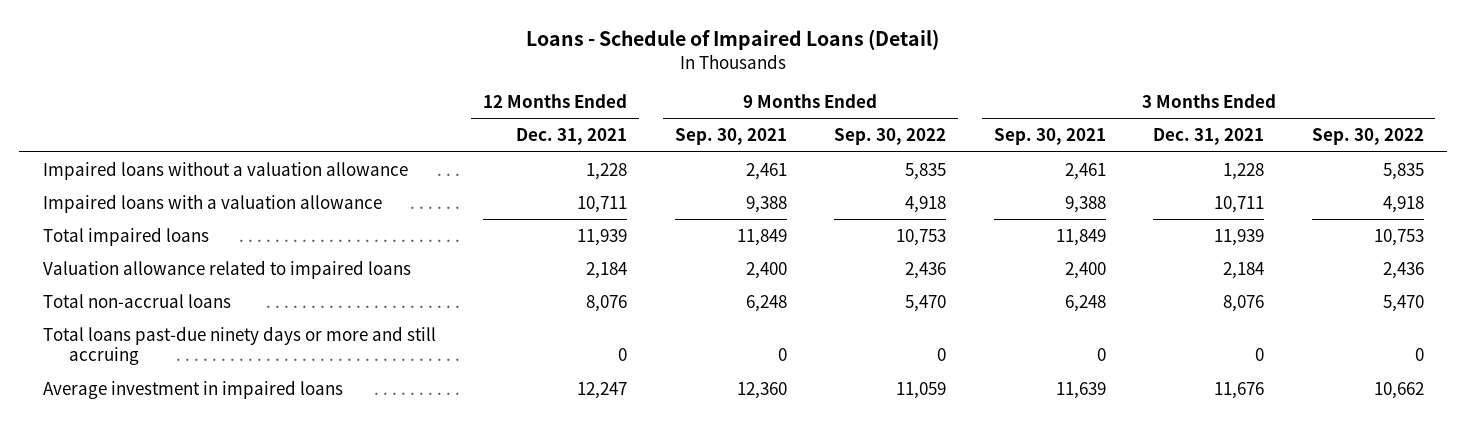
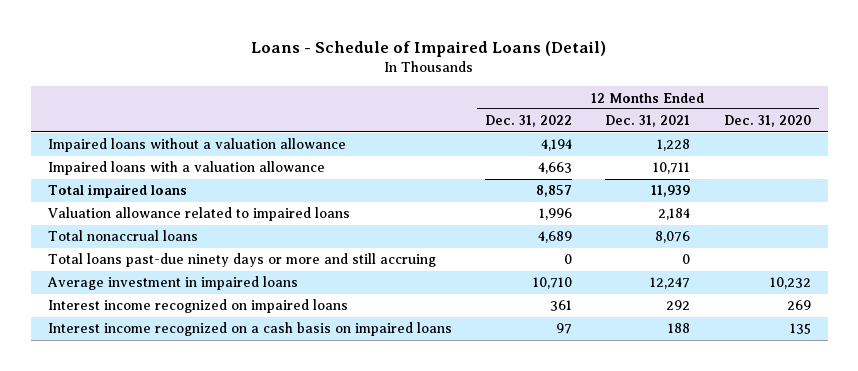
- | 12 Months Ended Dec. 31, 2021 | 9 Months Ended Sep. 30, 2021 | 9 Months Ended Sep. 30, 2022 | 3 Months Ended Sep. 30, 2021 | 3 Months Ended Dec. 31, 2021 | 3 Months Ended Sep. 30, 2022
+ | 12 Months Ended Dec. 31, 2022 | 12 Months Ended Dec. 31, 2021 | 12 Months Ended Dec. 31, 2020
- Total non-accrual loans | 8,076 | 6,248 | 5,470 | 6,248 | 8,076 | 5,470
+ Total nonaccrual loans | 4,689 | 8,076 |
+ Interest income recognized on impaired loans | 361 | 292 | 269
+ Interest income recognized on a cash basis on impaired loans | 97 | 188 | 135

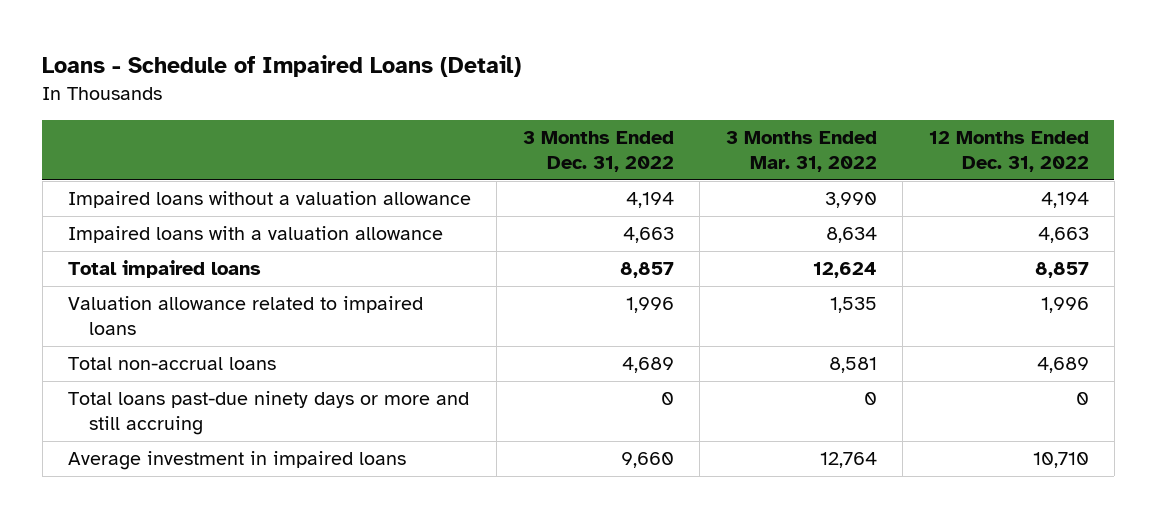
- | 12 Months Ended Dec. 31, 2022 | 12 Months Ended Dec. 31, 2021 | 12 Months Ended Dec. 31, 2020
+ | 3 Months Ended Dec. 31, 2022 | 3 Months Ended Mar. 31, 2022 | 12 Months Ended Dec. 31, 2022
- Total nonaccrual loans | 4,689 | 8,076 |
+ Total non-accrual loans | 4,689 | 8,581 | 4,689
- Interest income recognized on impaired loans | 361 | 292 | 269
- Interest income recognized on a cash basis on impaired loans | 97 | 188 | 135

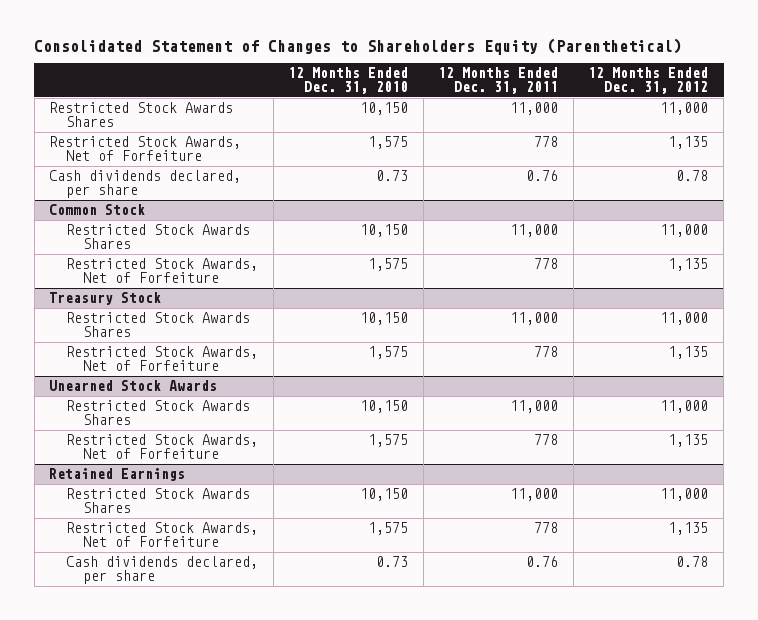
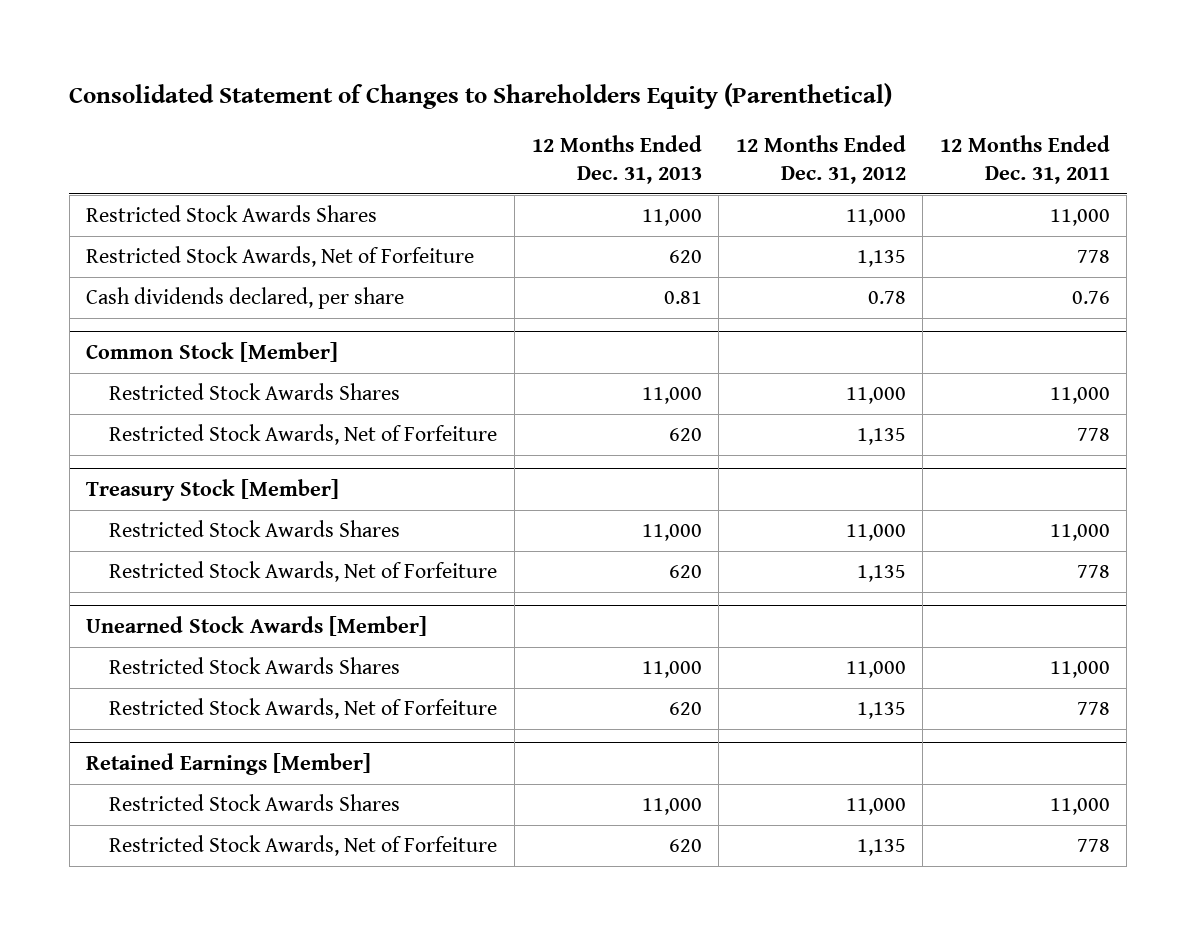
- | 12 Months Ended Dec. 31, 2010 | 12 Months Ended Dec. 31, 2011 | 12 Months Ended Dec. 31, 2012
+ | 12 Months Ended Dec. 31, 2013 | 12 Months Ended Dec. 31, 2012 | 12 Months Ended Dec. 31, 2011
- Common Stock
+ Common Stock [Member]
- Treasury Stock
+ Treasury Stock [Member]
- Unearned Stock Awards
+ Unearned Stock Awards [Member]
- Retained Earnings
+ Retained Earnings [Member]
- Cash dividends declared, per share | 0.73 | 0.76 | 0.78

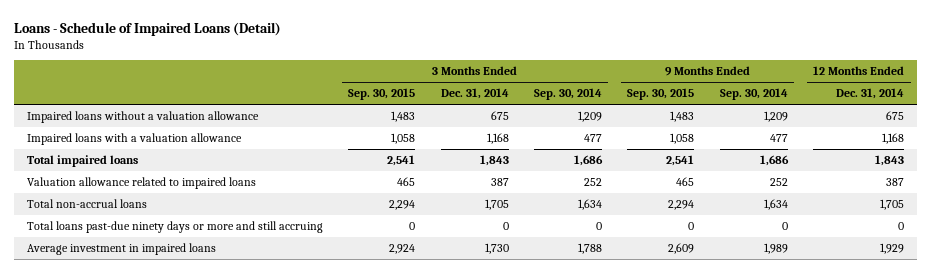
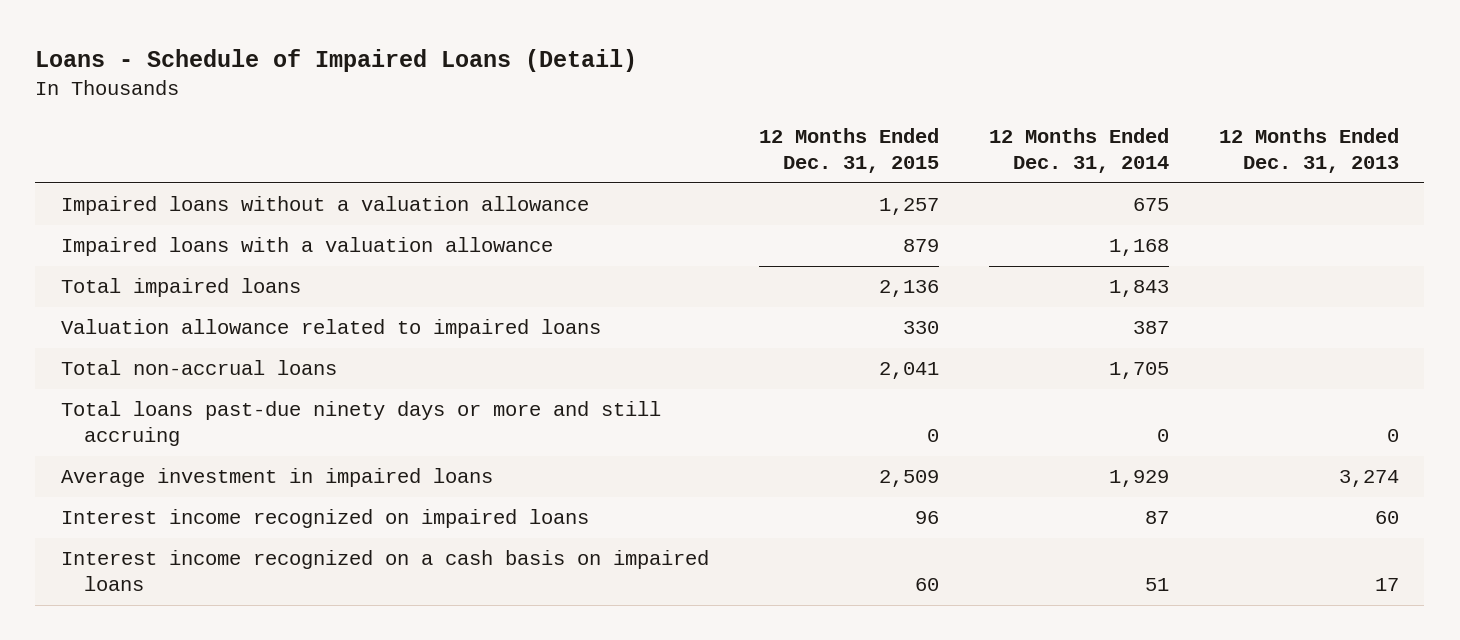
- | 3 Months Ended Sep. 30, 2015 | 3 Months Ended Dec. 31, 2014 | 3 Months Ended Sep. 30, 2014 | 9 Months Ended Sep. 30, 2015 | 9 Months Ended Sep. 30, 2014 | 12 Months Ended Dec. 31, 2014
+ | 12 Months Ended Dec. 31, 2015 | 12 Months Ended Dec. 31, 2014 | 12 Months Ended Dec. 31, 2013
+ Interest income recognized on impaired loans | 96 | 87 | 60
+ Interest income recognized on a cash basis on impaired loans | 60 | 51 | 17

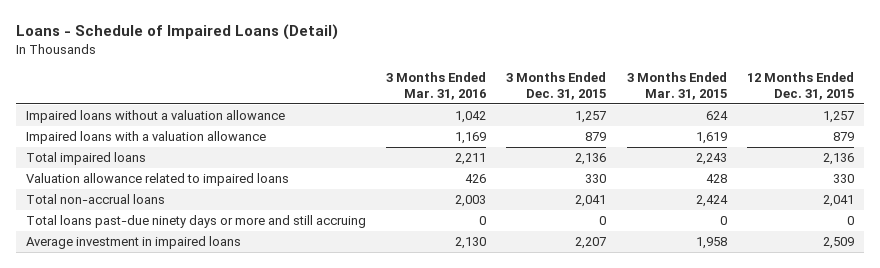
- | 12 Months Ended Dec. 31, 2015 | 12 Months Ended Dec. 31, 2014 | 12 Months Ended Dec. 31, 2013
+ | 3 Months Ended Mar. 31, 2016 | 3 Months Ended Dec. 31, 2015 | 3 Months Ended Mar. 31, 2015 | 12 Months Ended Dec. 31, 2015
- Interest income recognized on impaired loans | 96 | 87 | 60
- Interest income recognized on a cash basis on impaired loans | 60 | 51 | 17

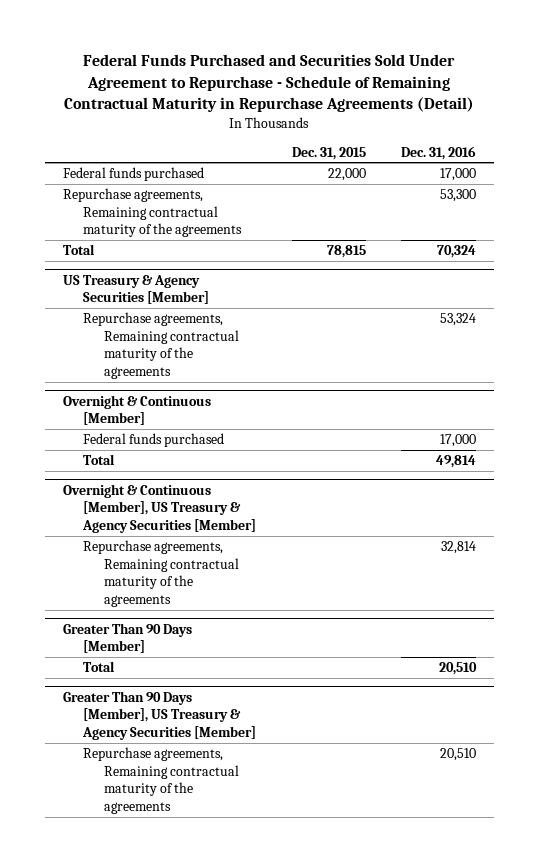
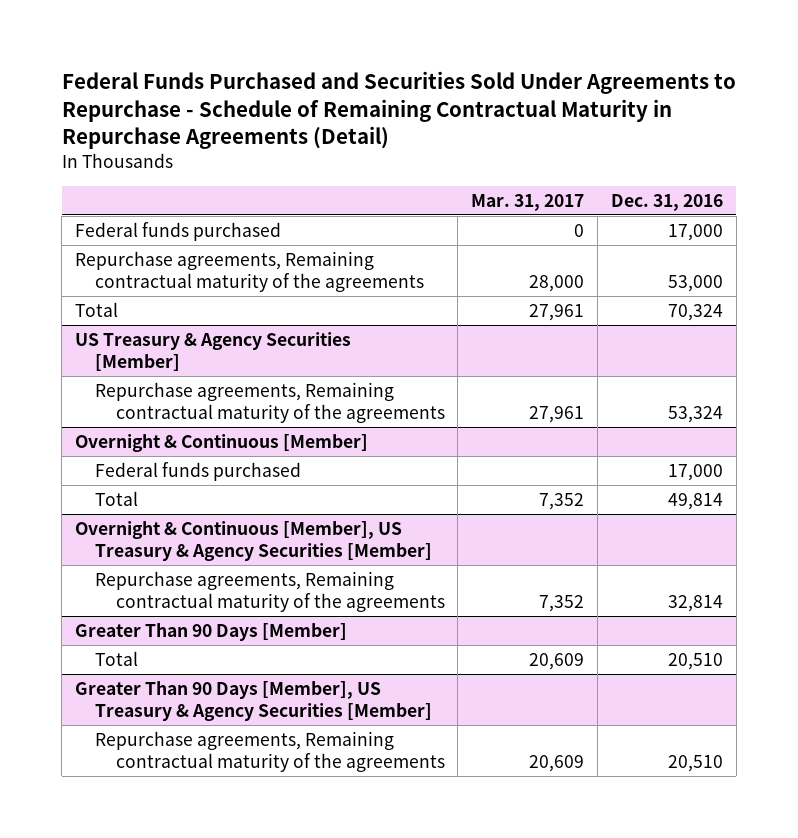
- Federal Funds Purchased and Securities Sold Under Agreement to Repurchase - Schedule of Remaining Contractual Maturity in Repurchase Agreements (Detail)
+ Federal Funds Purchased and Securities Sold Under Agreements to Repurchase - Schedule of Remaining Contractual Maturity in Repurchase Agreements (Detail)
- | Dec. 31, 2015 | Dec. 31, 2016
+ | Mar. 31, 2017 | Dec. 31, 2016
- Repurchase agreements, Remaining contractual maturity of the agreements | | 53,300
+ Repurchase agreements, Remaining contractual maturity of the agreements | 28,000 | 53,000

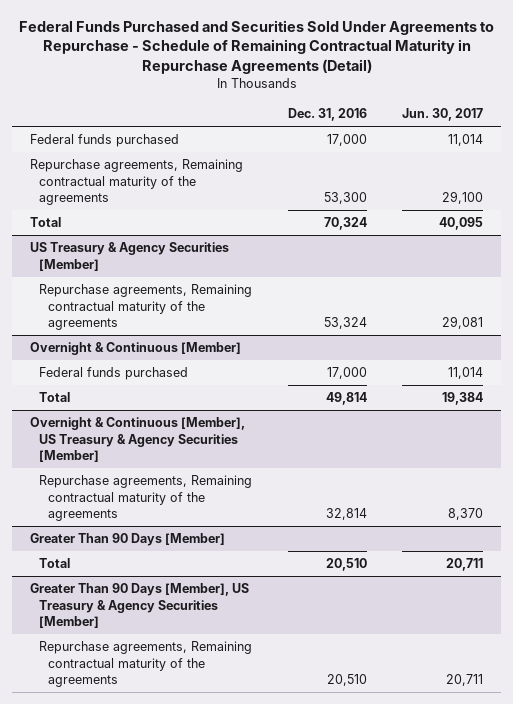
- | Mar. 31, 2017 | Dec. 31, 2016
+ | Dec. 31, 2016 | Jun. 30, 2017
- Repurchase agreements, Remaining contractual maturity of the agreements | 28,000 | 53,000
+ Repurchase agreements, Remaining contractual maturity of the agreements | 53,300 | 29,100

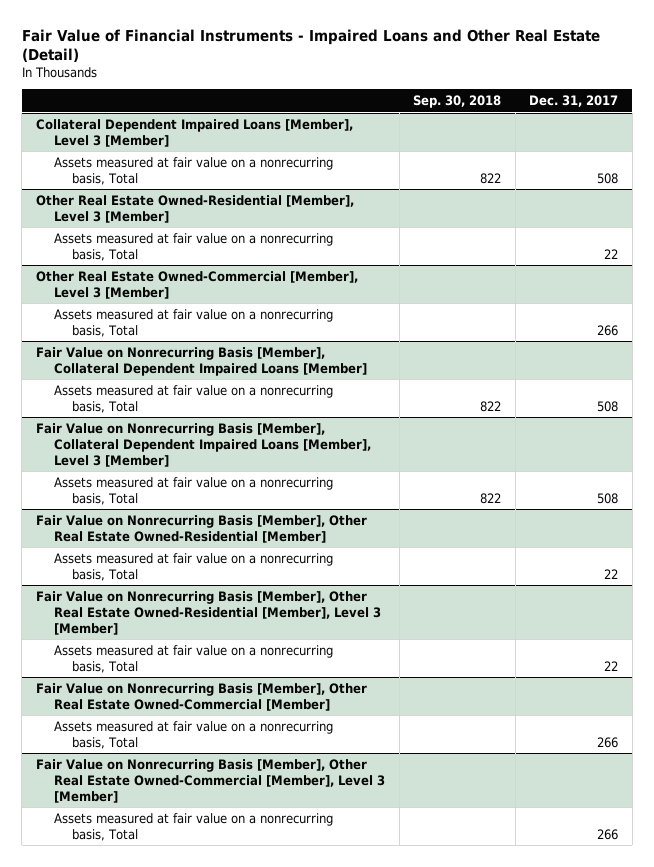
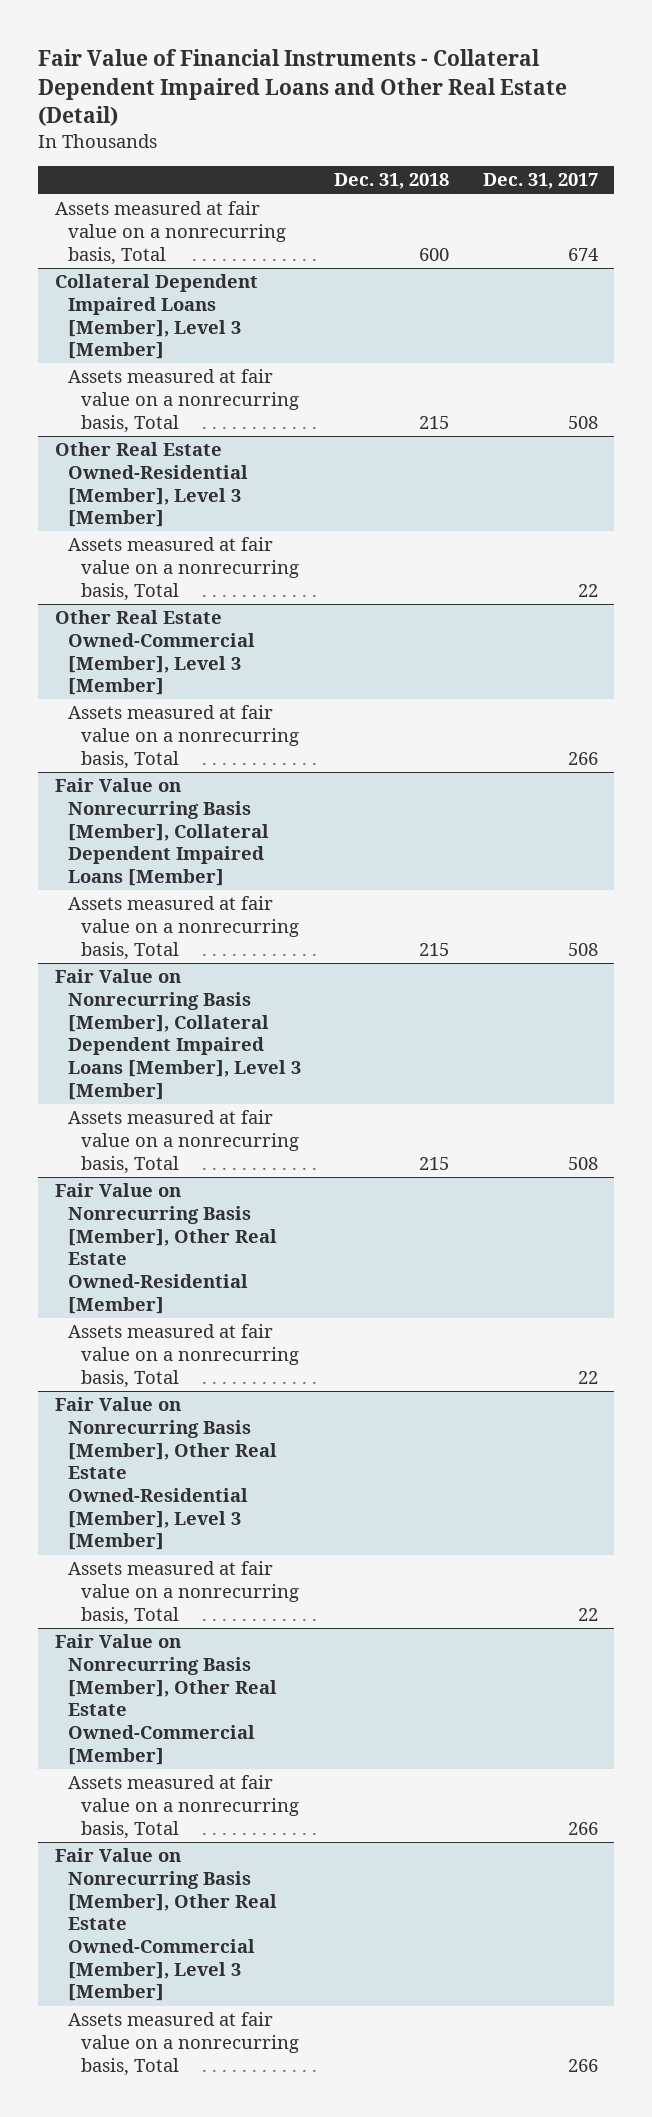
- Fair Value of Financial Instruments - Impaired Loans and Other Real Estate (Detail)
+ Fair Value of Financial Instruments - Collateral Dependent Impaired Loans and Other Real Estate (Detail)
- | Sep. 30, 2018 | Dec. 31, 2017
+ | Dec. 31, 2018 | Dec. 31, 2017
+ Assets measured at fair value on a nonrecurring basis, Total | 600 | 674

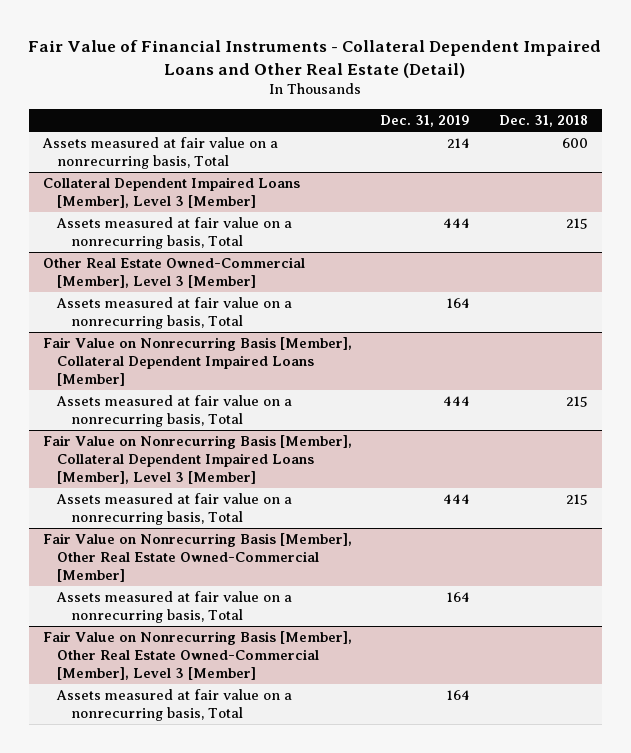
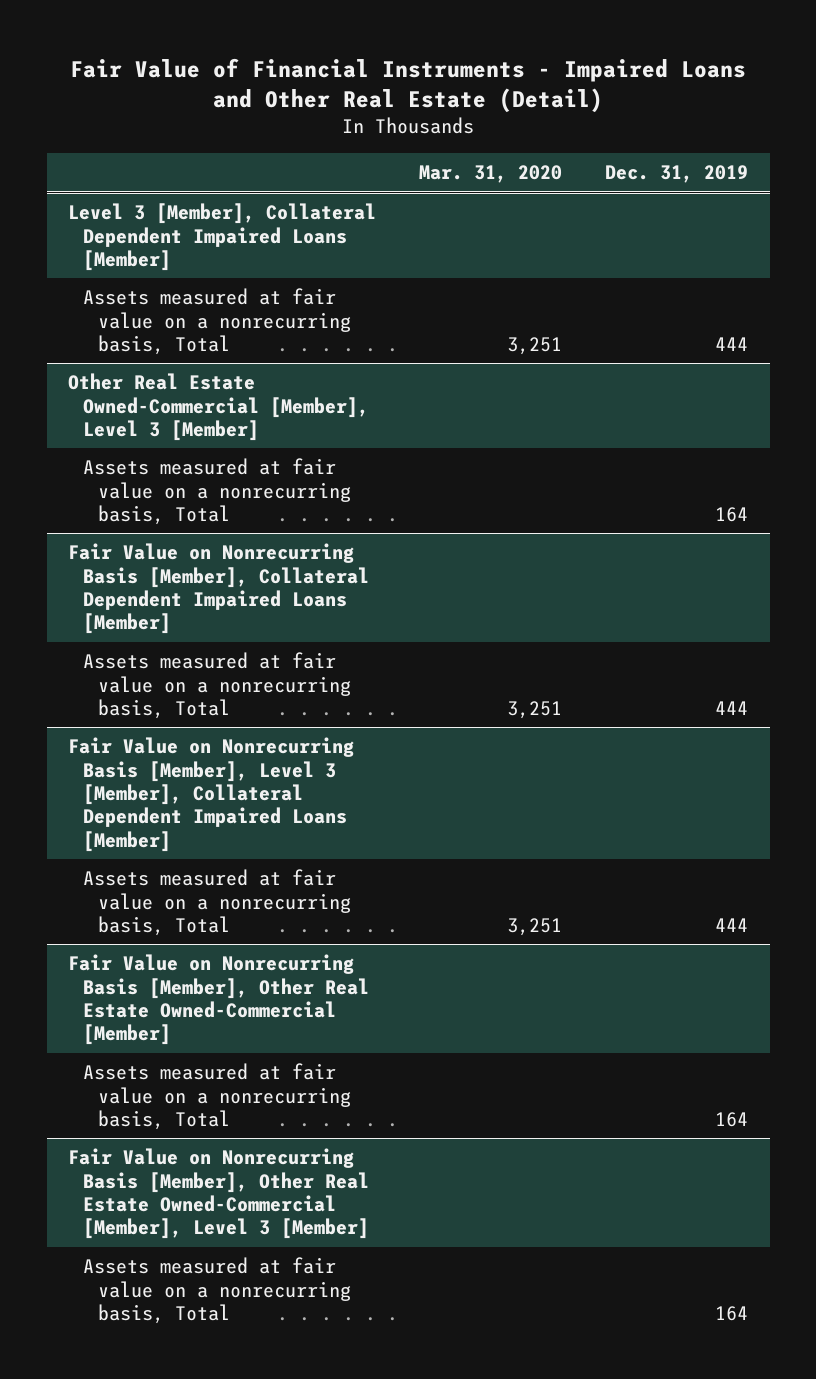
- Fair Value of Financial Instruments - Collateral Dependent Impaired Loans and Other Real Estate (Detail)
+ Fair Value of Financial Instruments - Impaired Loans and Other Real Estate (Detail)
- | Dec. 31, 2019 | Dec. 31, 2018
+ | Mar. 31, 2020 | Dec. 31, 2019
- Assets measured at fair value on a nonrecurring basis, Total | 214 | 600
- Collateral Dependent Impaired Loans [Member], Level 3 [Member]
+ Level 3 [Member], Collateral Dependent Impaired Loans [Member]
- Fair Value on Nonrecurring Basis [Member], Collateral Dependent Impaired Loans [Member], Level 3 [Member]
+ Fair Value on Nonrecurring Basis [Member], Level 3 [Member], Collateral Dependent Impaired Loans [Member]

